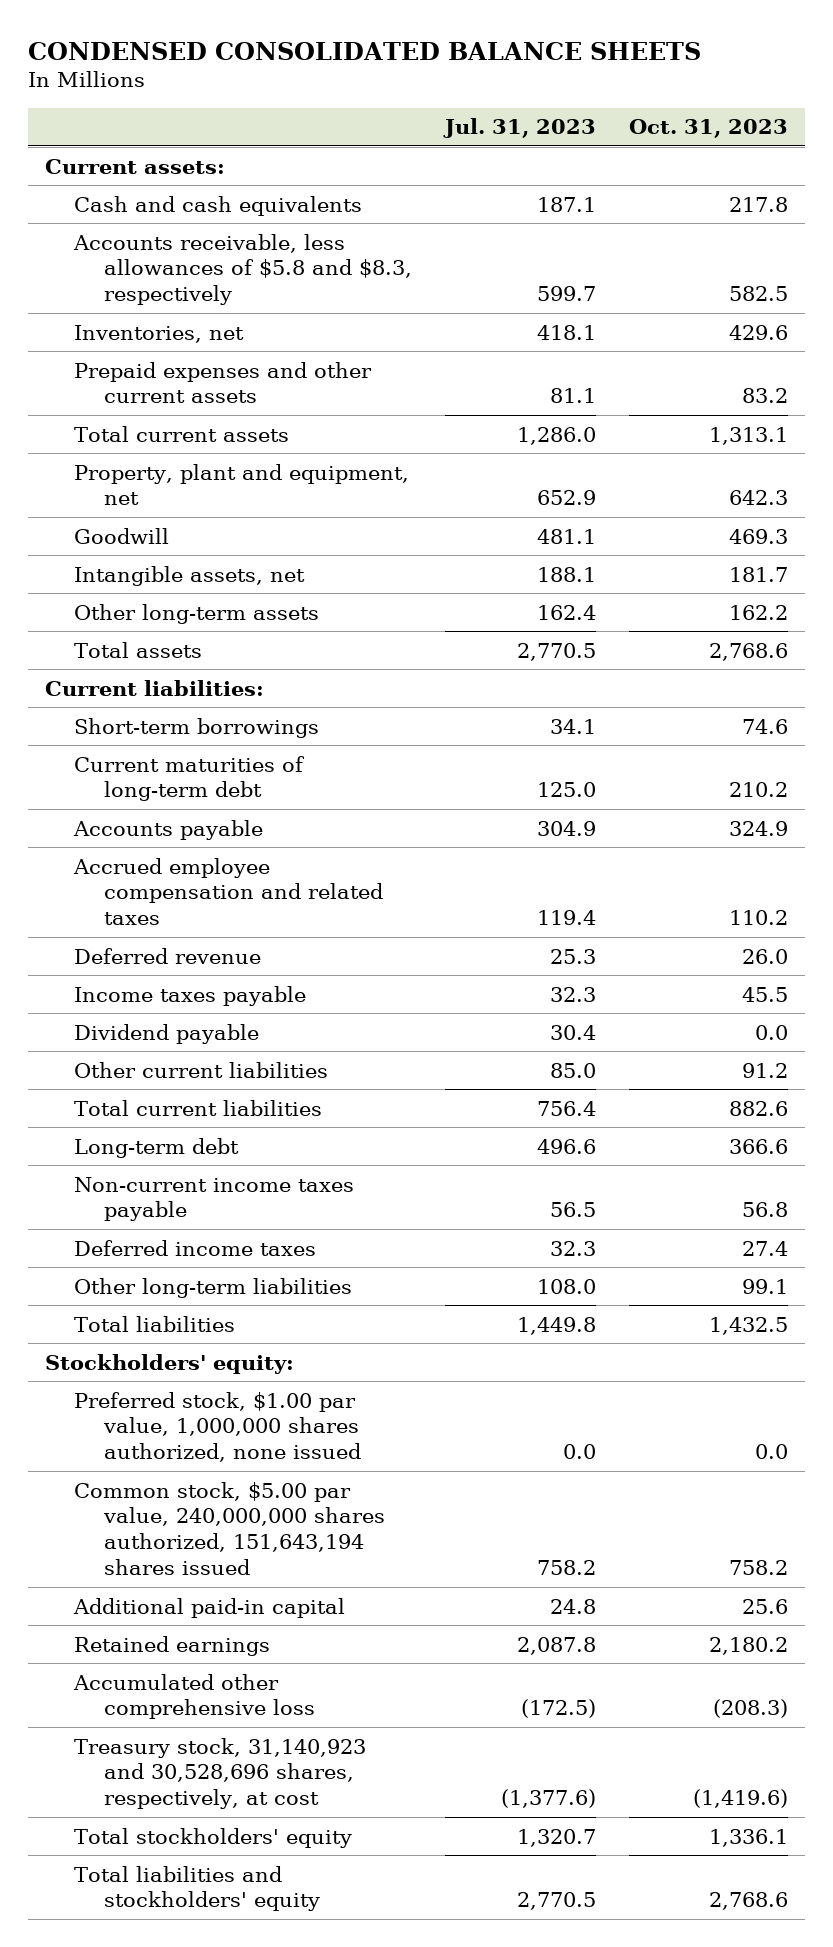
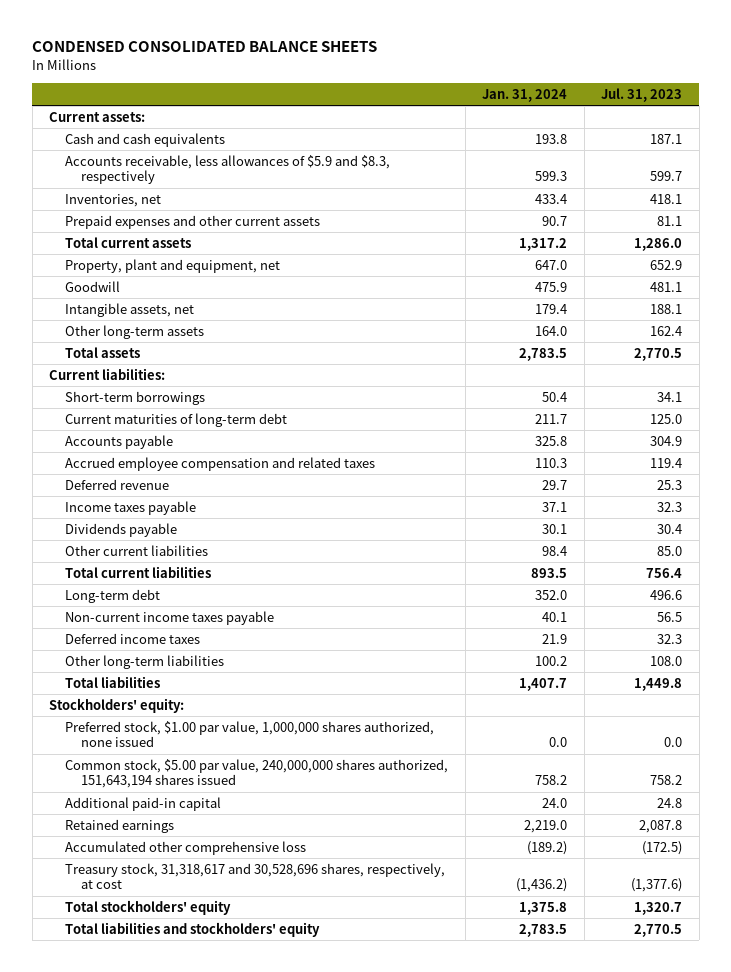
- | Jul. 31, 2023 | Oct. 31, 2023
+ | Jan. 31, 2024 | Jul. 31, 2023
- Accounts receivable, less allowances of $5.8 and $8.3, respectively | 599.7 | 582.5
+ Accounts receivable, less allowances of $5.9 and $8.3, respectively | 599.3 | 599.7
- Dividend payable | 30.4 | 0.0
+ Dividends payable | 30.1 | 30.4
- Treasury stock, 31,140,923 and 30,528,696 shares, respectively, at cost | (1,377.6) | (1,419.6)
+ Treasury stock, 31,318,617 and 30,528,696 shares, respectively, at cost | (1,436.2) | (1,377.6)

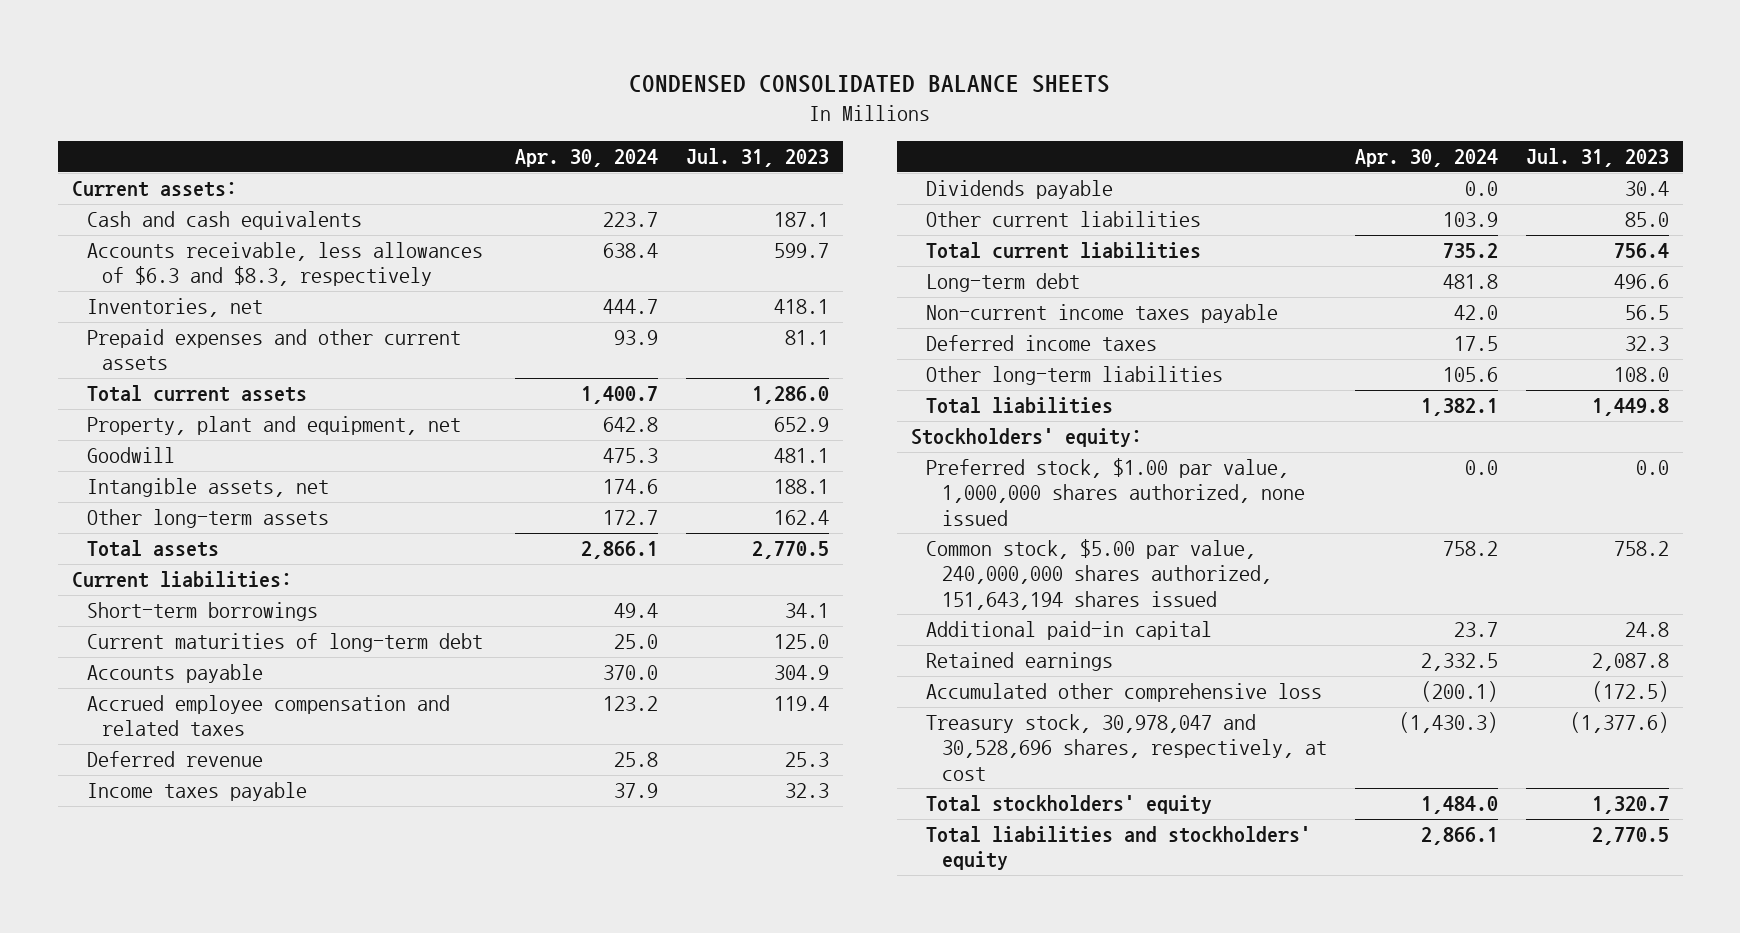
- | Jan. 31, 2024 | Jul. 31, 2023
+ | Apr. 30, 2024 | Jul. 31, 2023
- Accounts receivable, less allowances of $5.9 and $8.3, respectively | 599.3 | 599.7
+ Accounts receivable, less allowances of $6.3 and $8.3, respectively | 638.4 | 599.7
- Treasury stock, 31,318,617 and 30,528,696 shares, respectively, at cost | (1,436.2) | (1,377.6)
+ Treasury stock, 30,978,047 and 30,528,696 shares, respectively, at cost | (1,430.3) | (1,377.6)

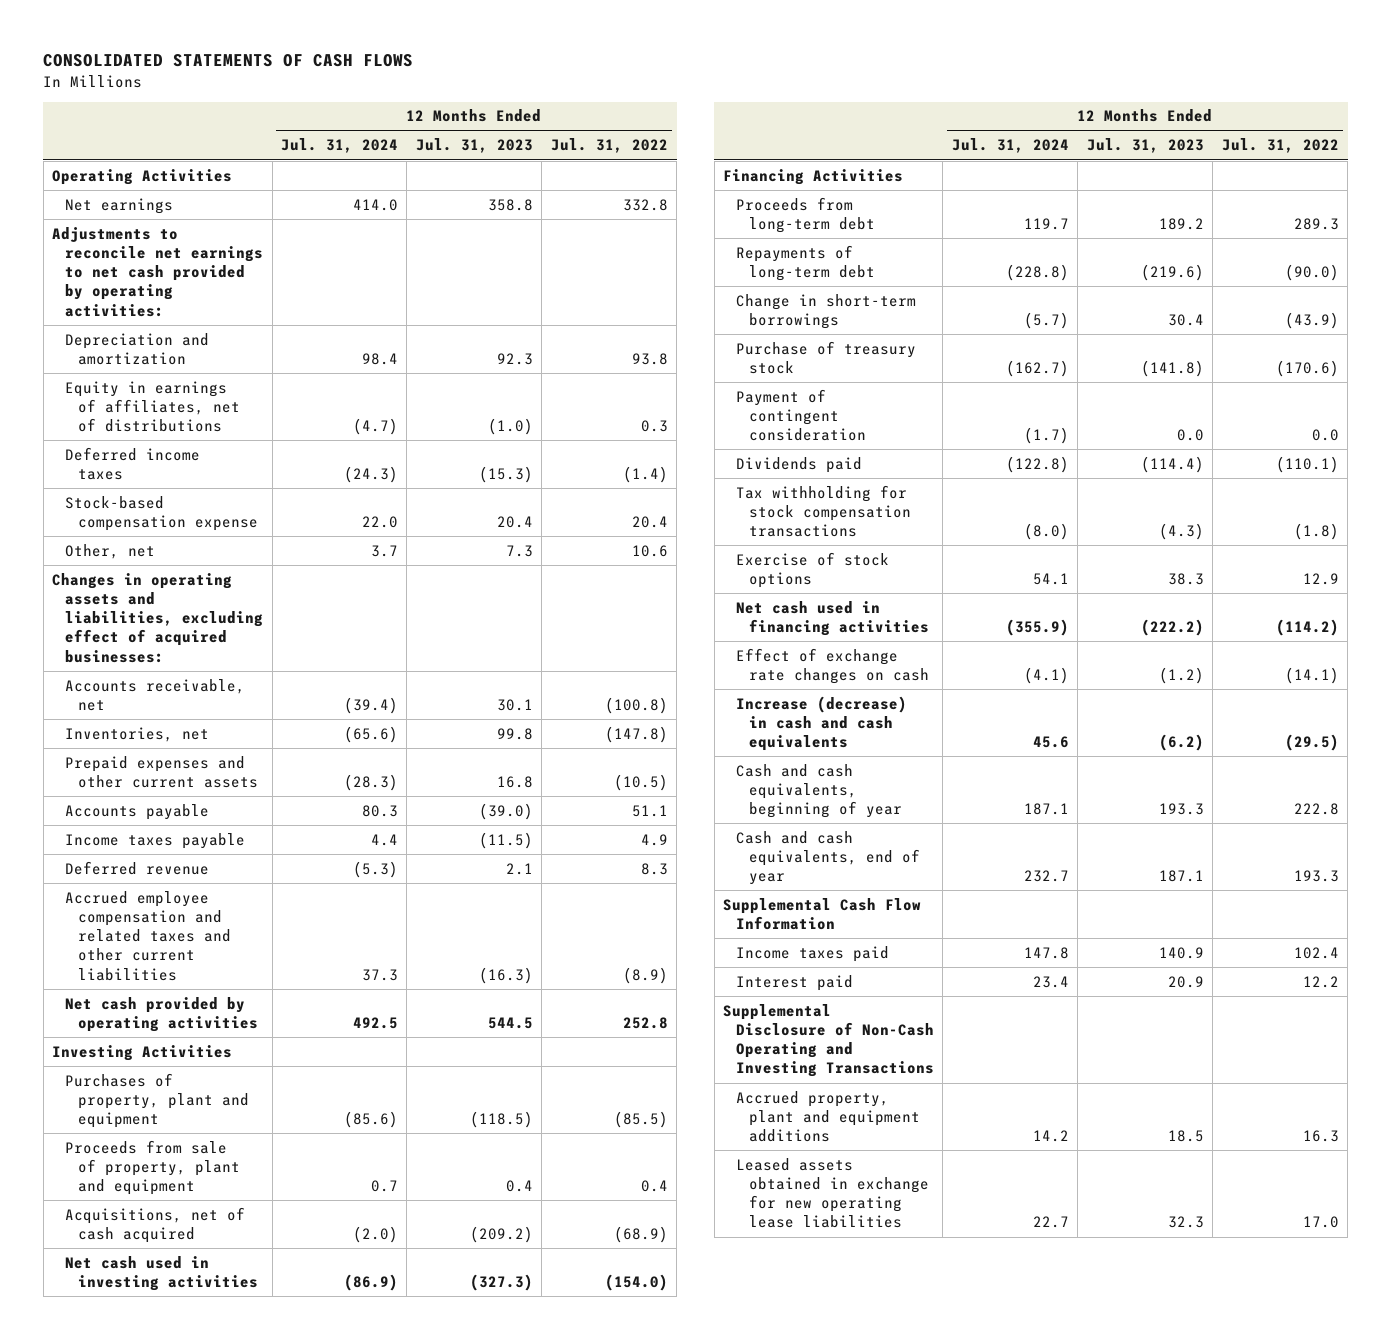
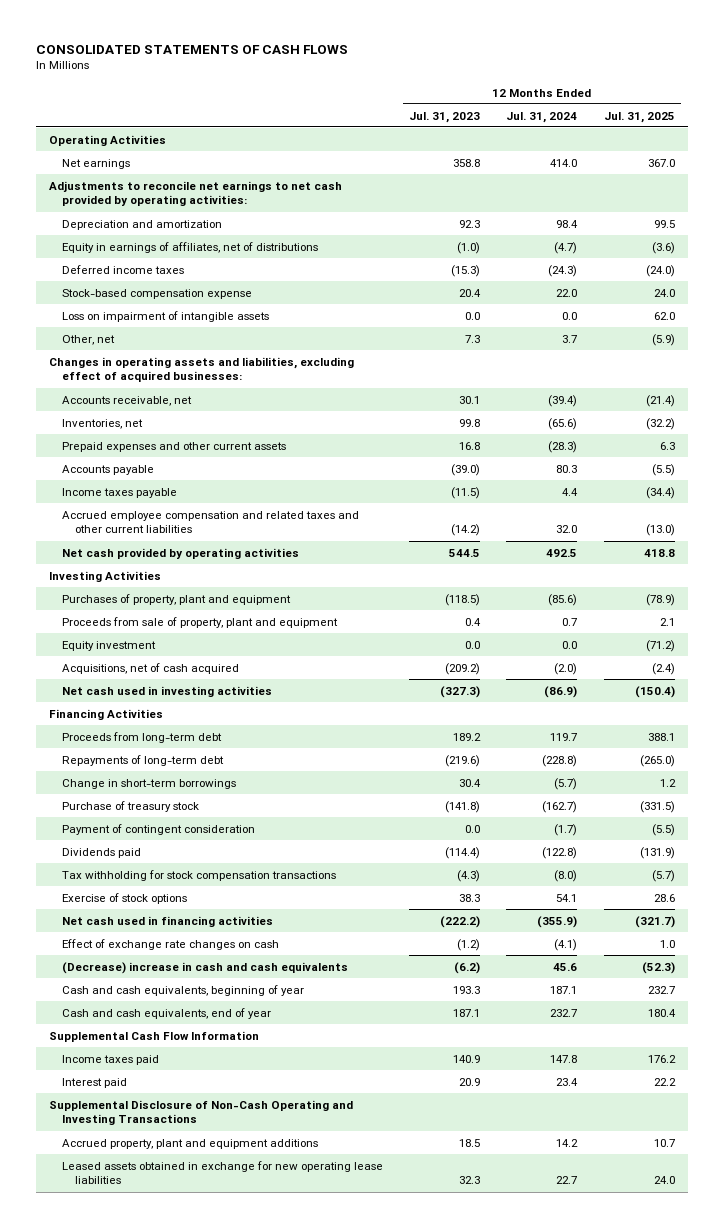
- | 12 Months Ended Jul. 31, 2024 | 12 Months Ended Jul. 31, 2023 | 12 Months Ended Jul. 31, 2022
+ | 12 Months Ended Jul. 31, 2023 | 12 Months Ended Jul. 31, 2024 | 12 Months Ended Jul. 31, 2025
+ Loss on impairment of intangible assets | 0.0 | 0.0 | 62.0
- Deferred revenue | (5.3) | 2.1 | 8.3
- Accrued employee compensation and related taxes and other current liabilities | 37.3 | (16.3) | (8.9)
+ Accrued employee compensation and related taxes and other current liabilities | (14.2) | 32.0 | (13.0)
+ Equity investment | 0.0 | 0.0 | (71.2)
- Increase (decrease) in cash and cash equivalents | 45.6 | (6.2) | (29.5)
+ (Decrease) increase in cash and cash equivalents | (6.2) | 45.6 | (52.3)

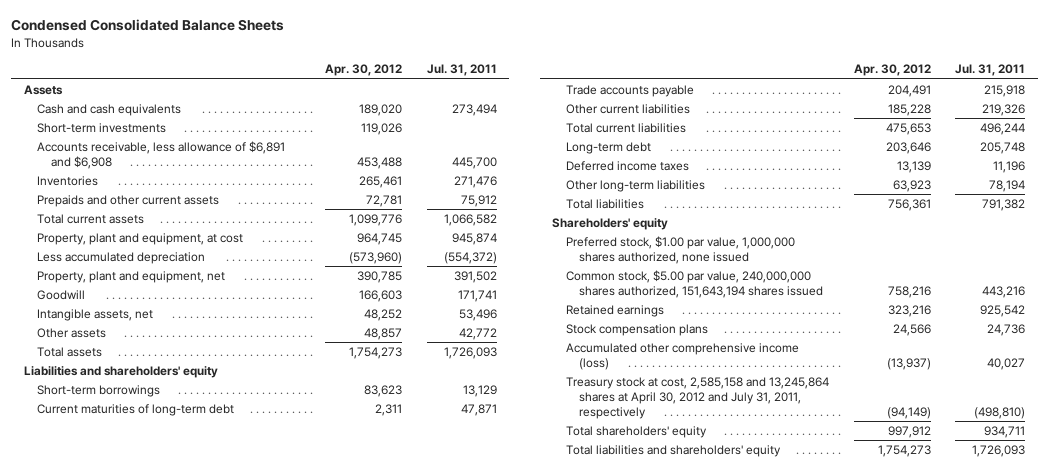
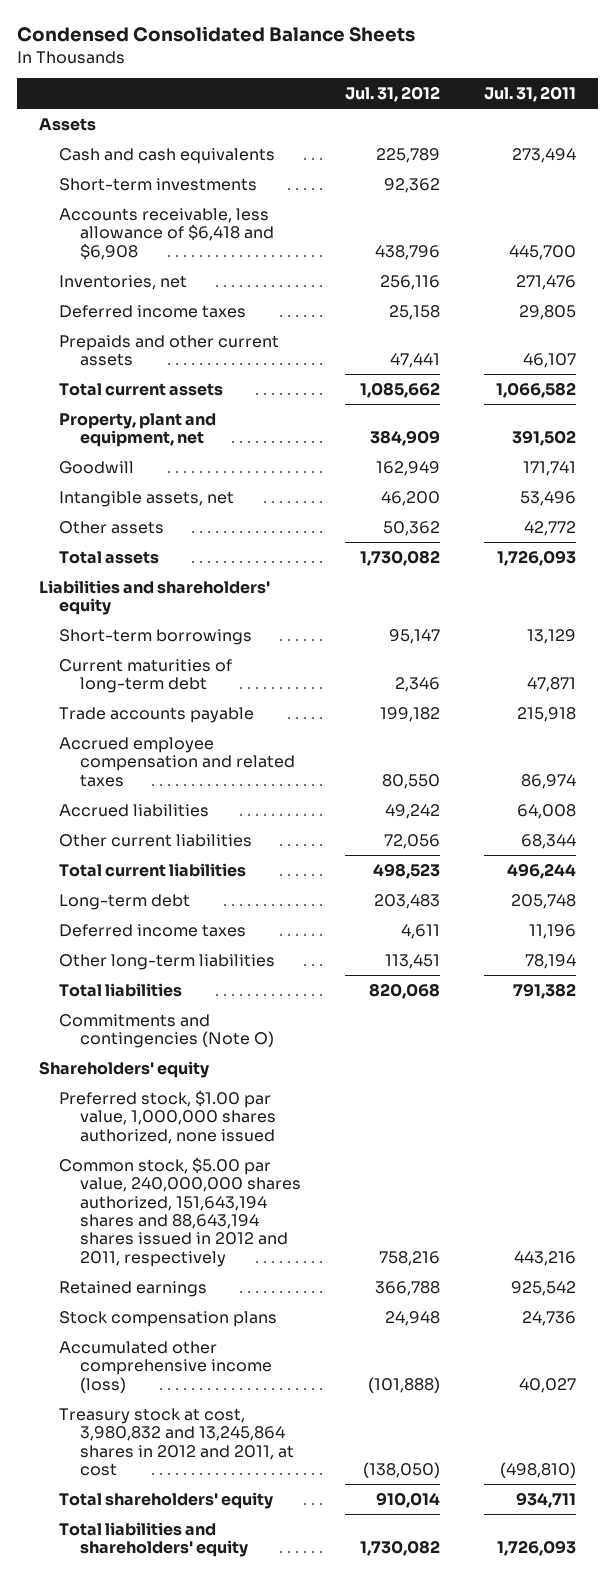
- | Apr. 30, 2012 | Jul. 31, 2011
+ | Jul. 31, 2012 | Jul. 31, 2011
- Accounts receivable, less allowance of $6,891 and $6,908 | 453,488 | 445,700
- Inventories | 265,461 | 271,476
- Prepaids and other current assets | 72,781 | 75,912
+ Accounts receivable, less allowance of $6,418 and $6,908 | 438,796 | 445,700
+ Inventories, net | 256,116 | 271,476
+ Deferred income taxes | 25,158 | 29,805
+ Prepaids and other current assets | 47,441 | 46,107
- Property, plant and equipment, at cost | 964,745 | 945,874
- Less accumulated depreciation | (573,960) | (554,372)
- Other current liabilities | 185,228 | 219,326
+ Accrued employee compensation and related taxes | 80,550 | 86,974
+ Accrued liabilities | 49,242 | 64,008
+ Other current liabilities | 72,056 | 68,344
+ Commitments and contingencies (Note O)
- Common stock, $5.00 par value, 240,000,000 shares authorized, 151,643,194 shares issued | 758,216 | 443,216
+ Common stock, $5.00 par value, 240,000,000 shares authorized, 151,643,194 shares and 88,643,194 shares issued in 2012 and 2011, respectively | 758,216 | 443,216
- Treasury stock at cost, 2,585,158 and 13,245,864 shares at April 30, 2012 and July 31, 2011, respectively | (94,149) | (498,810)
+ Treasury stock at cost, 3,980,832 and 13,245,864 shares in 2012 and 2011, at cost | (138,050) | (498,810)

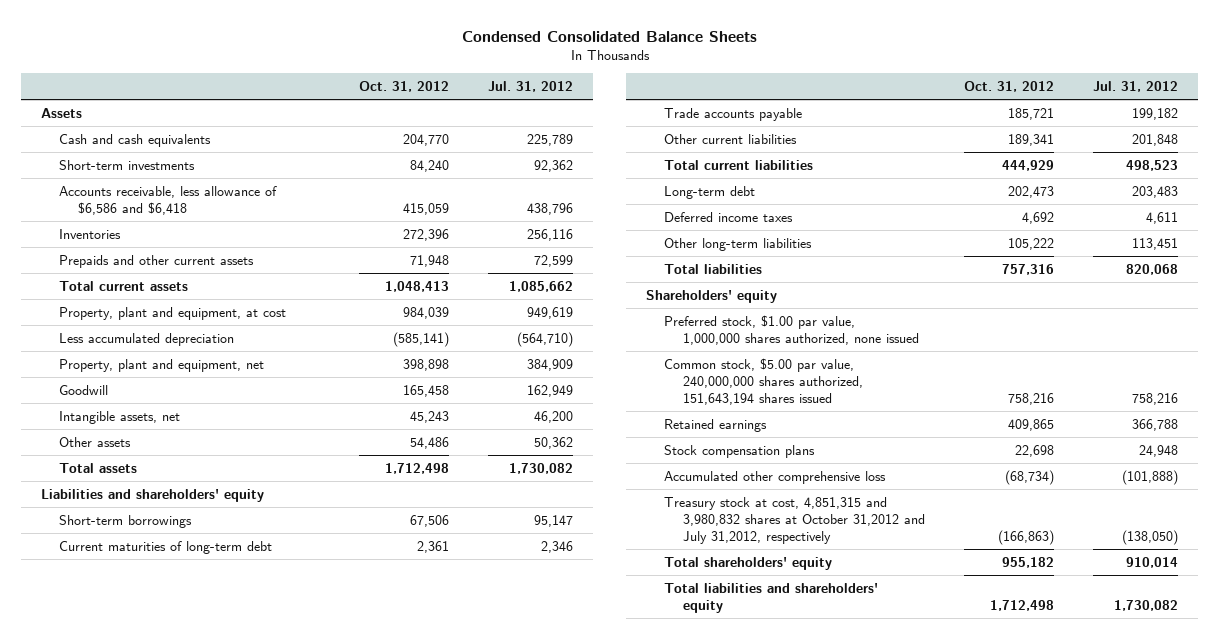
- | Jul. 31, 2012 | Jul. 31, 2011
+ | Oct. 31, 2012 | Jul. 31, 2012
- Accounts receivable, less allowance of $6,418 and $6,908 | 438,796 | 445,700
- Inventories, net | 256,116 | 271,476
- Deferred income taxes | 25,158 | 29,805
- Prepaids and other current assets | 47,441 | 46,107
+ Accounts receivable, less allowance of $6,586 and $6,418 | 415,059 | 438,796
+ Inventories | 272,396 | 256,116
+ Prepaids and other current assets | 71,948 | 72,599
+ Property, plant and equipment, at cost | 984,039 | 949,619
+ Less accumulated depreciation | (585,141) | (564,710)
- Accrued employee compensation and related taxes | 80,550 | 86,974
- Accrued liabilities | 49,242 | 64,008
- Other current liabilities | 72,056 | 68,344
+ Other current liabilities | 189,341 | 201,848
- Commitments and contingencies (Note O)
- Common stock, $5.00 par value, 240,000,000 shares authorized, 151,643,194 shares and 88,643,194 shares issued in 2012 and 2011, respectively | 758,216 | 443,216
+ Common stock, $5.00 par value, 240,000,000 shares authorized, 151,643,194 shares issued | 758,216 | 758,216
- Accumulated other comprehensive income (loss) | (101,888) | 40,027
- Treasury stock at cost, 3,980,832 and 13,245,864 shares in 2012 and 2011, at cost | (138,050) | (498,810)
+ Accumulated other comprehensive loss | (68,734) | (101,888)
+ Treasury stock at cost, 4,851,315 and 3,980,832 shares at October 31,2012 and July 31,2012, respectively | (166,863) | (138,050)

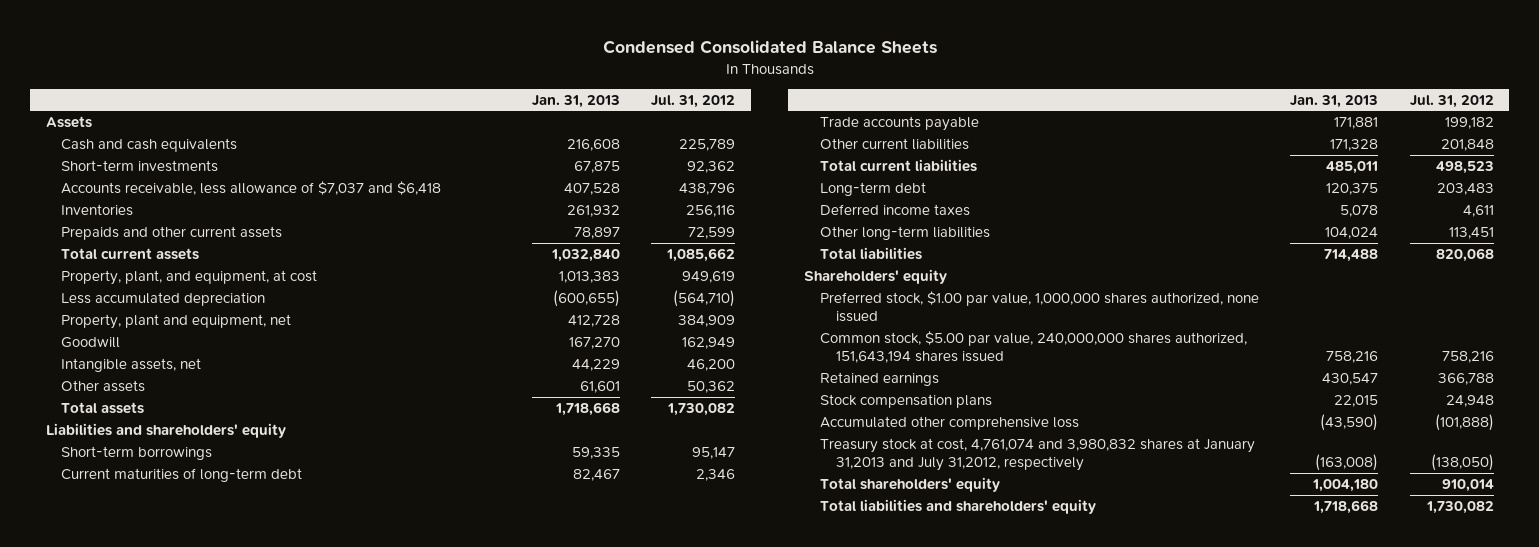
- | Oct. 31, 2012 | Jul. 31, 2012
+ | Jan. 31, 2013 | Jul. 31, 2012
- Accounts receivable, less allowance of $6,586 and $6,418 | 415,059 | 438,796
+ Accounts receivable, less allowance of $7,037 and $6,418 | 407,528 | 438,796
- Property, plant and equipment, at cost | 984,039 | 949,619
+ Property, plant, and equipment, at cost | 1,013,383 | 949,619
- Treasury stock at cost, 4,851,315 and 3,980,832 shares at October 31,2012 and July 31,2012, respectively | (166,863) | (138,050)
+ Treasury stock at cost, 4,761,074 and 3,980,832 shares at January 31,2013 and July 31,2012, respectively | (163,008) | (138,050)

